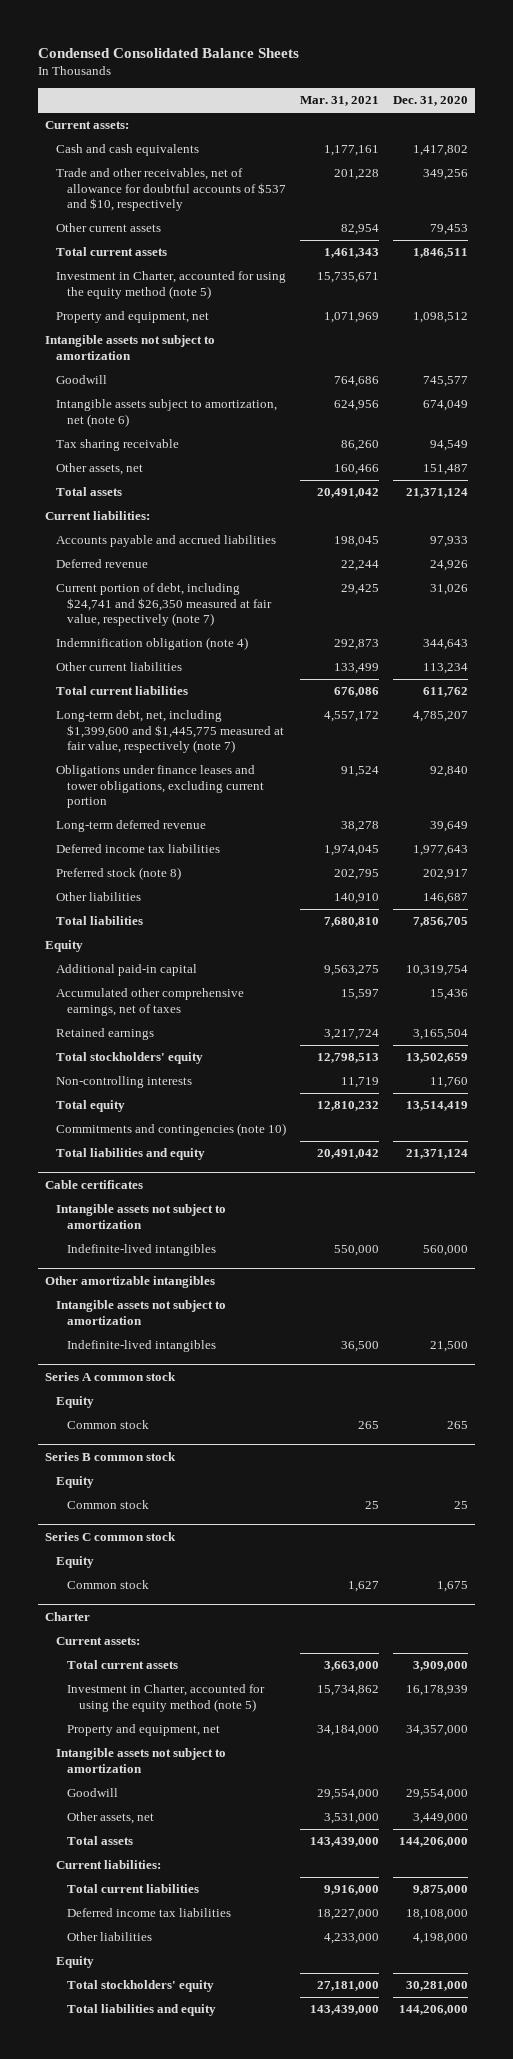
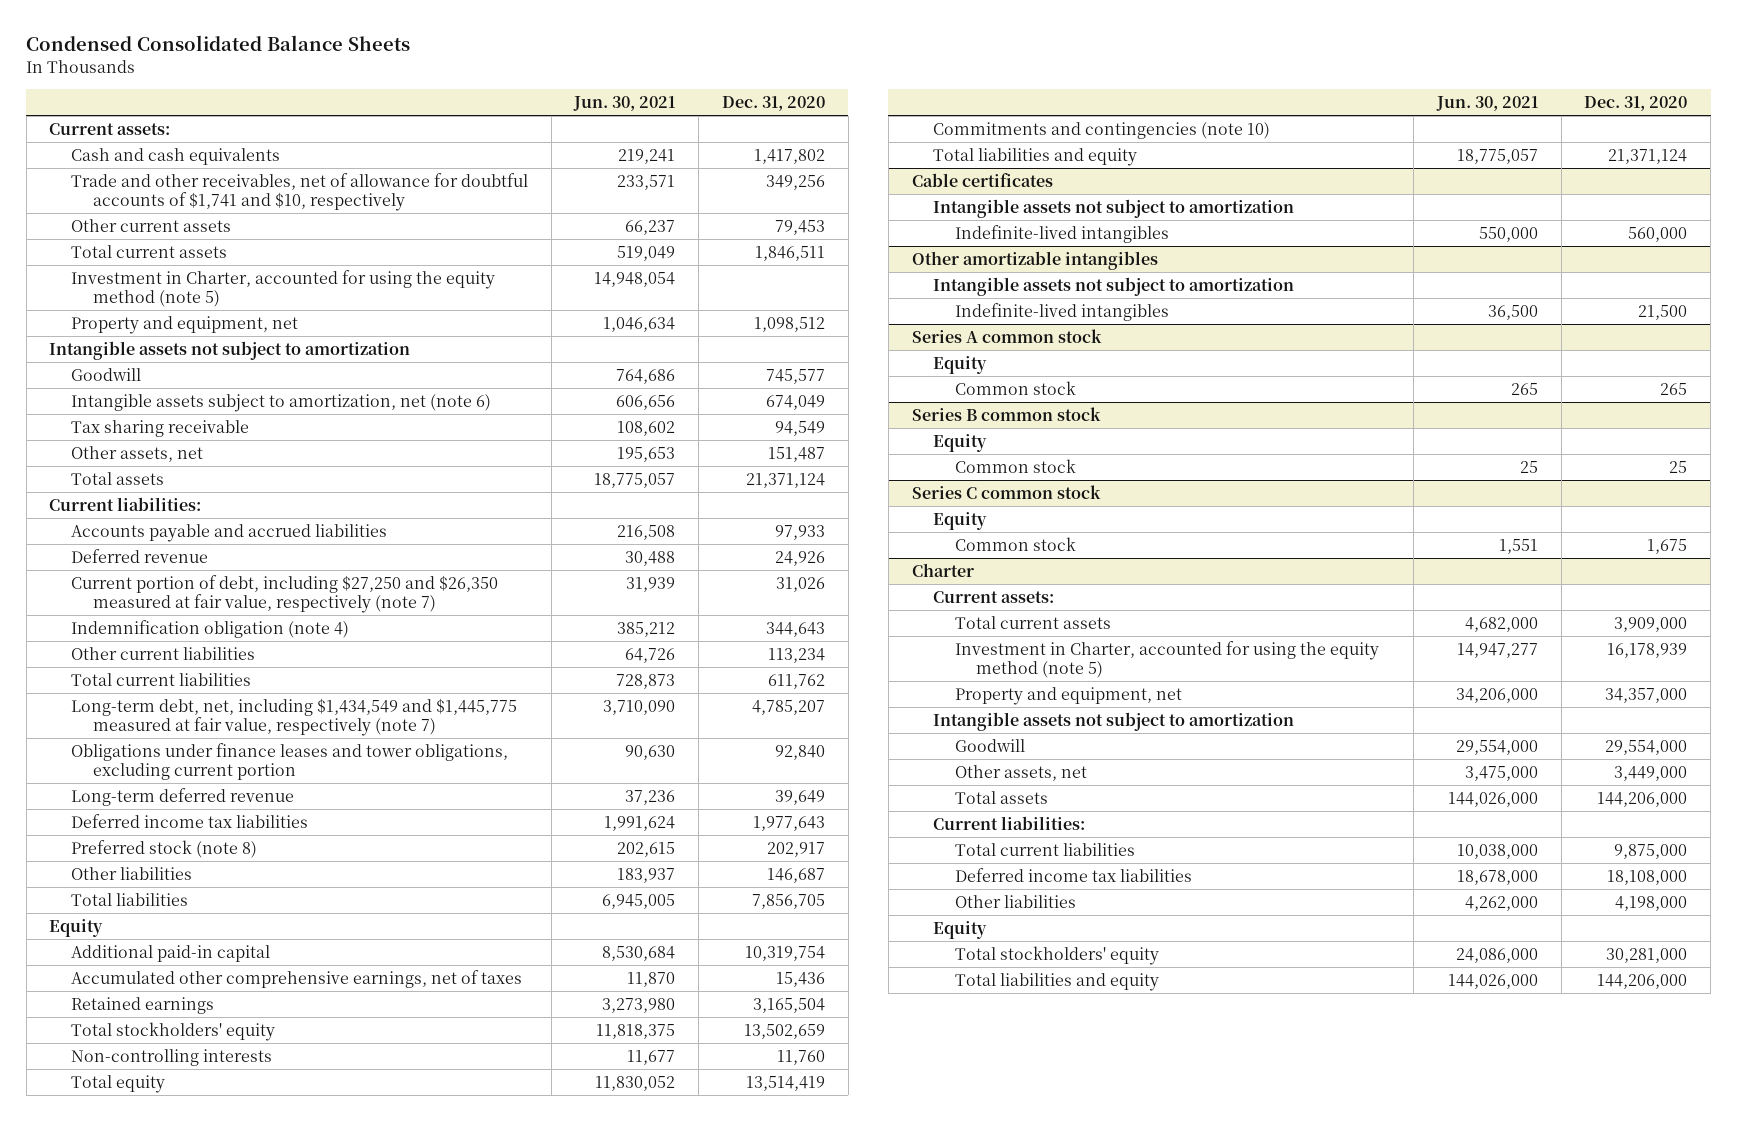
- | Mar. 31, 2021 | Dec. 31, 2020
+ | Jun. 30, 2021 | Dec. 31, 2020
- Trade and other receivables, net of allowance for doubtful accounts of $537 and $10, respectively | 201,228 | 349,256
+ Trade and other receivables, net of allowance for doubtful accounts of $1,741 and $10, respectively | 233,571 | 349,256
- Current portion of debt, including $24,741 and $26,350 measured at fair value, respectively (note 7) | 29,425 | 31,026
+ Current portion of debt, including $27,250 and $26,350 measured at fair value, respectively (note 7) | 31,939 | 31,026
- Long-term debt, net, including $1,399,600 and $1,445,775 measured at fair value, respectively (note 7) | 4,557,172 | 4,785,207
+ Long-term debt, net, including $1,434,549 and $1,445,775 measured at fair value, respectively (note 7) | 3,710,090 | 4,785,207

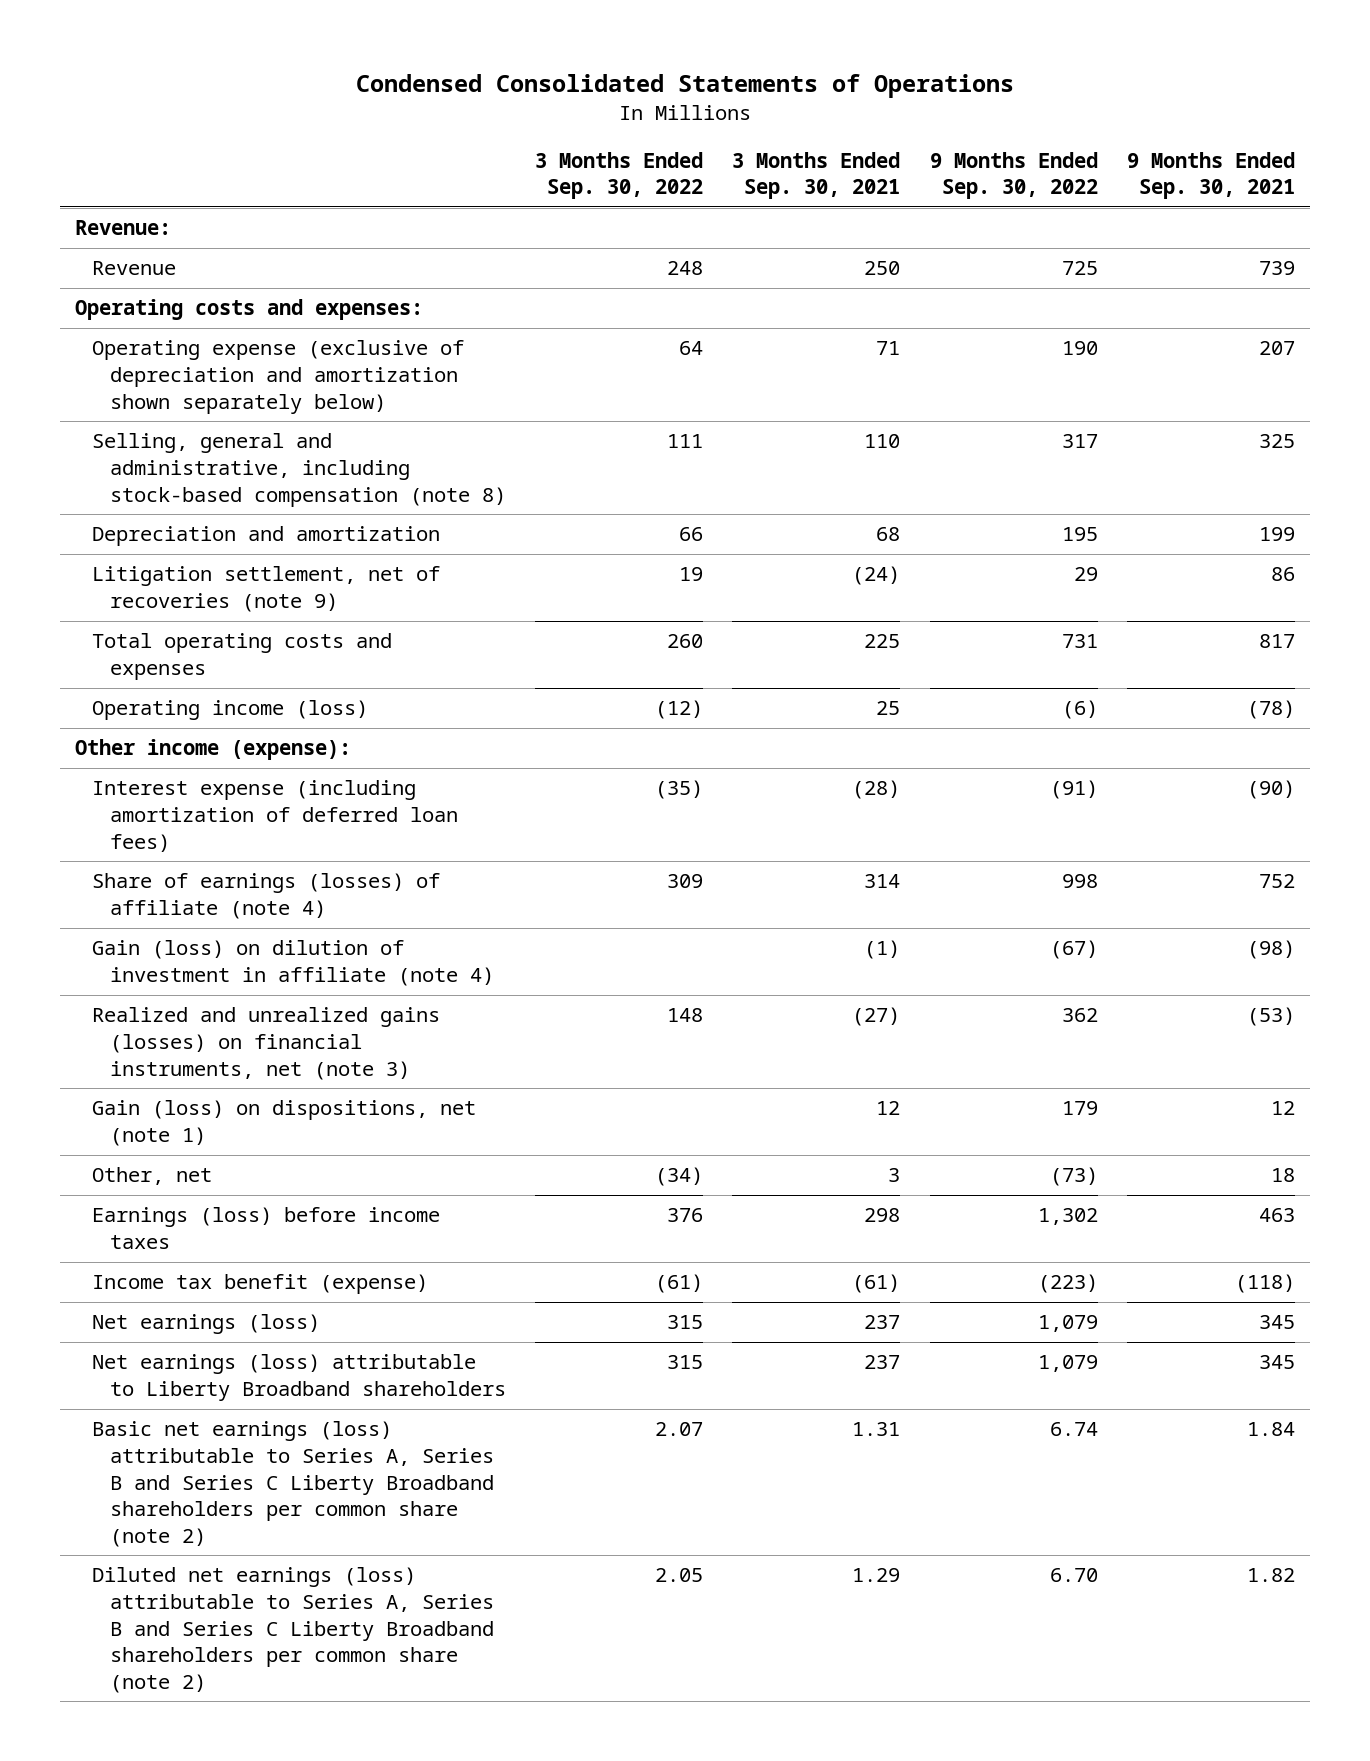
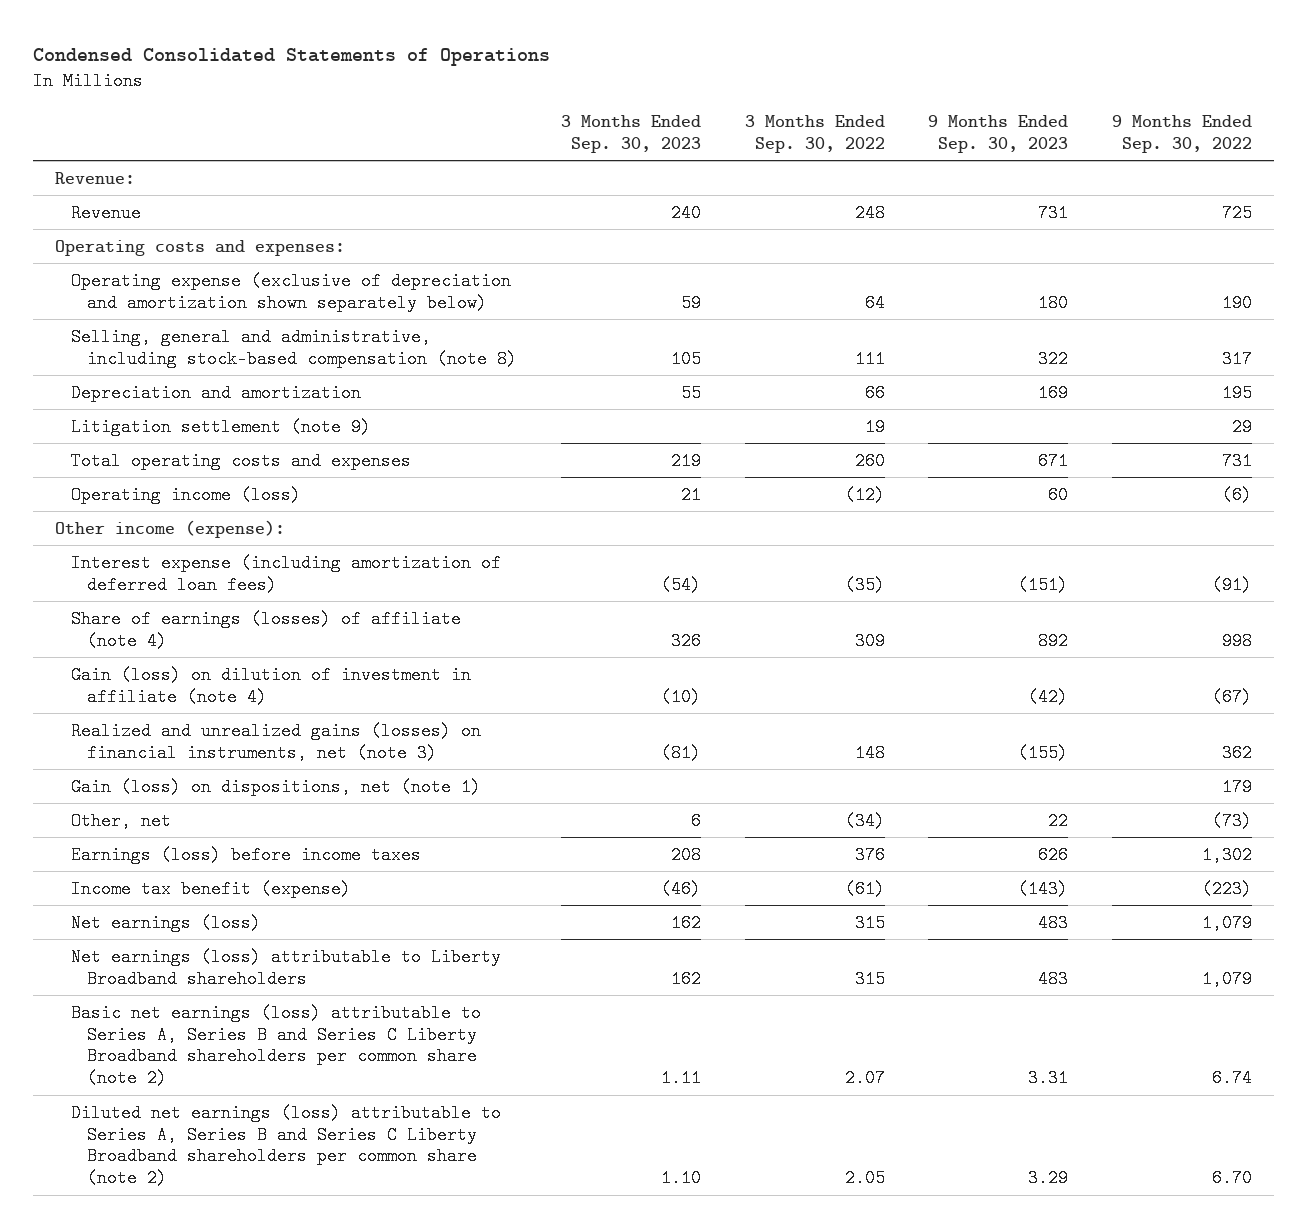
- | 3 Months Ended Sep. 30, 2022 | 3 Months Ended Sep. 30, 2021 | 9 Months Ended Sep. 30, 2022 | 9 Months Ended Sep. 30, 2021
+ | 3 Months Ended Sep. 30, 2023 | 3 Months Ended Sep. 30, 2022 | 9 Months Ended Sep. 30, 2023 | 9 Months Ended Sep. 30, 2022
- Litigation settlement, net of recoveries (note 9) | 19 | (24) | 29 | 86
+ Litigation settlement (note 9) | | 19 | | 29

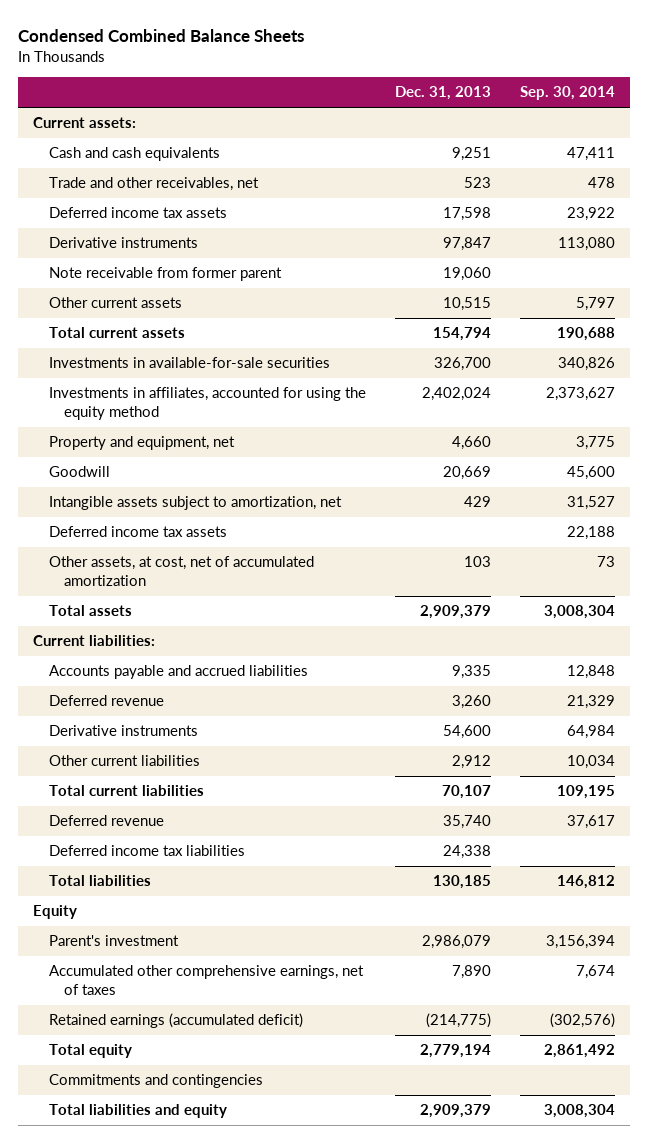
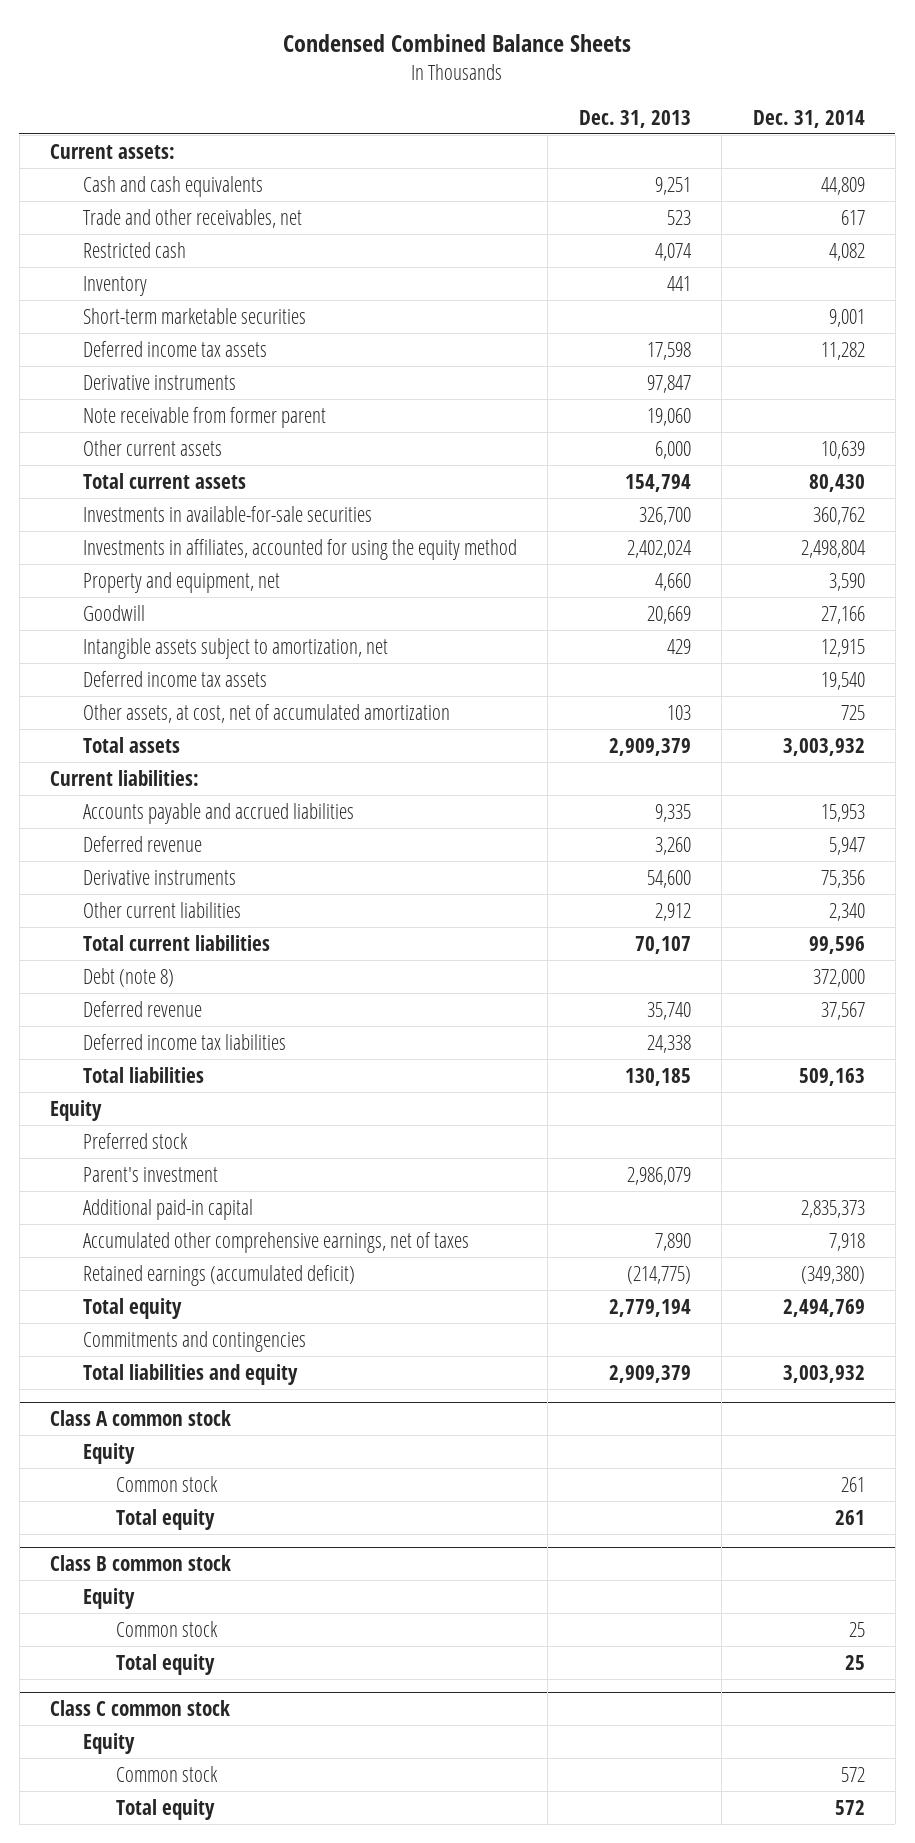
- | Dec. 31, 2013 | Sep. 30, 2014
+ | Dec. 31, 2013 | Dec. 31, 2014
+ Restricted cash | 4,074 | 4,082
+ Inventory | 441 |
+ Short-term marketable securities | | 9,001
- Other current assets | 10,515 | 5,797
+ Other current assets | 6,000 | 10,639
+ Debt (note 8) | | 372,000
+ Preferred stock
+ Additional paid-in capital | | 2,835,373
+ Class A common stock
+ Equity
+ Common stock | | 261
+ Total equity | | 261
+ Class B common stock
+ Equity
+ Common stock | | 25
+ Total equity | | 25
+ Class C common stock
+ Equity
+ Common stock | | 572
+ Total equity | | 572

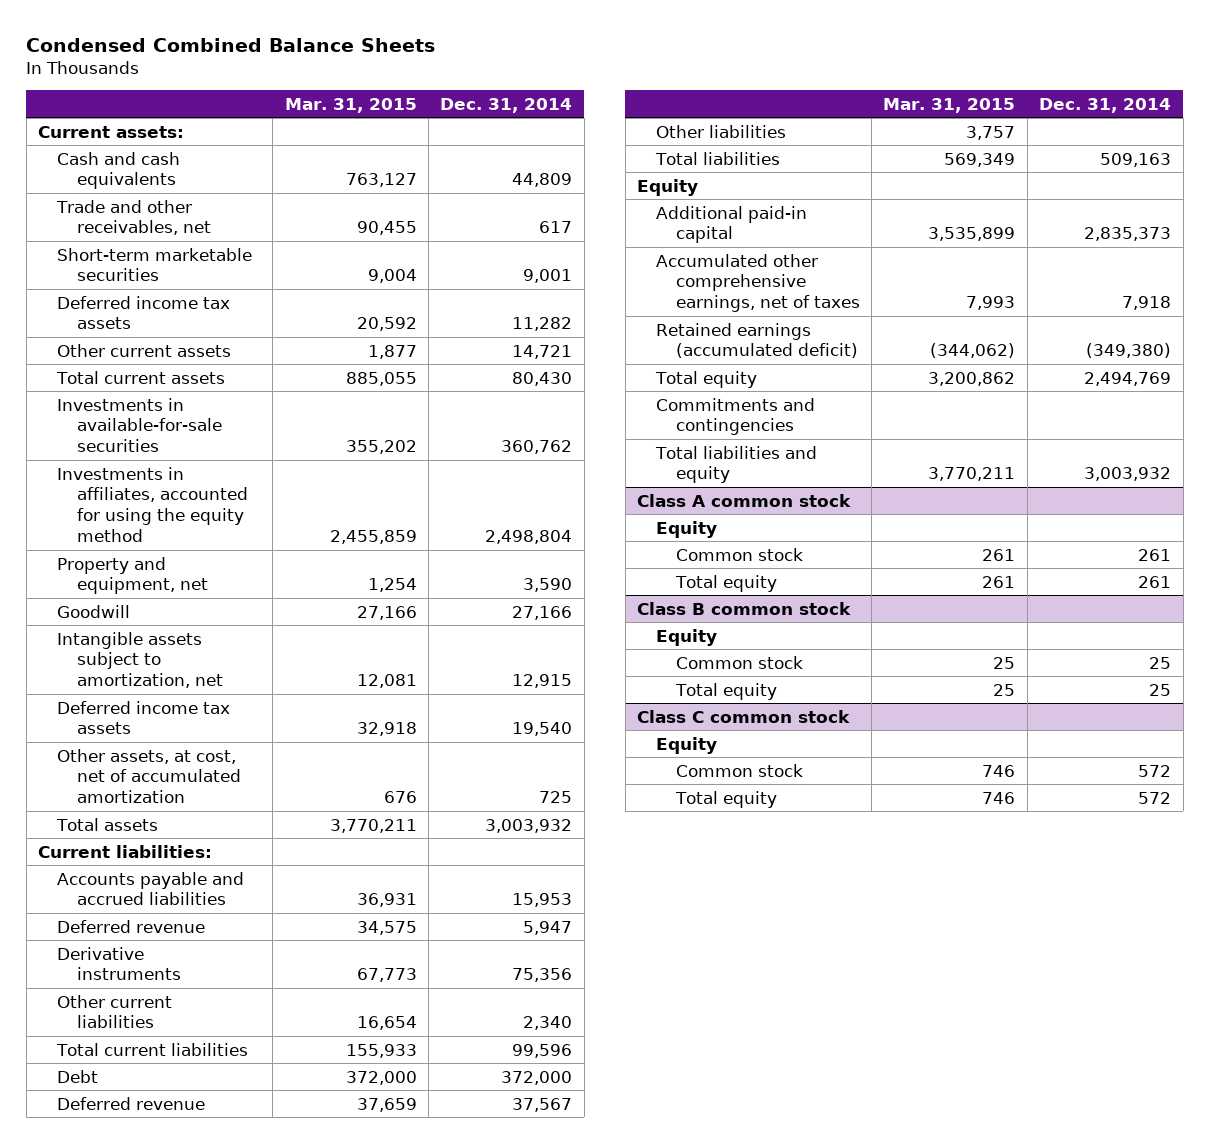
- | Dec. 31, 2013 | Dec. 31, 2014
+ | Mar. 31, 2015 | Dec. 31, 2014
- Restricted cash | 4,074 | 4,082
- Inventory | 441 |
- Derivative instruments | 97,847 |
- Note receivable from former parent | 19,060 |
- Other current assets | 6,000 | 10,639
+ Other current assets | 1,877 | 14,721
- Debt (note 8) | | 372,000
+ Debt | 372,000 | 372,000
- Deferred income tax liabilities | 24,338 |
+ Other liabilities | 3,757 |
- Preferred stock
- Parent's investment | 2,986,079 |

